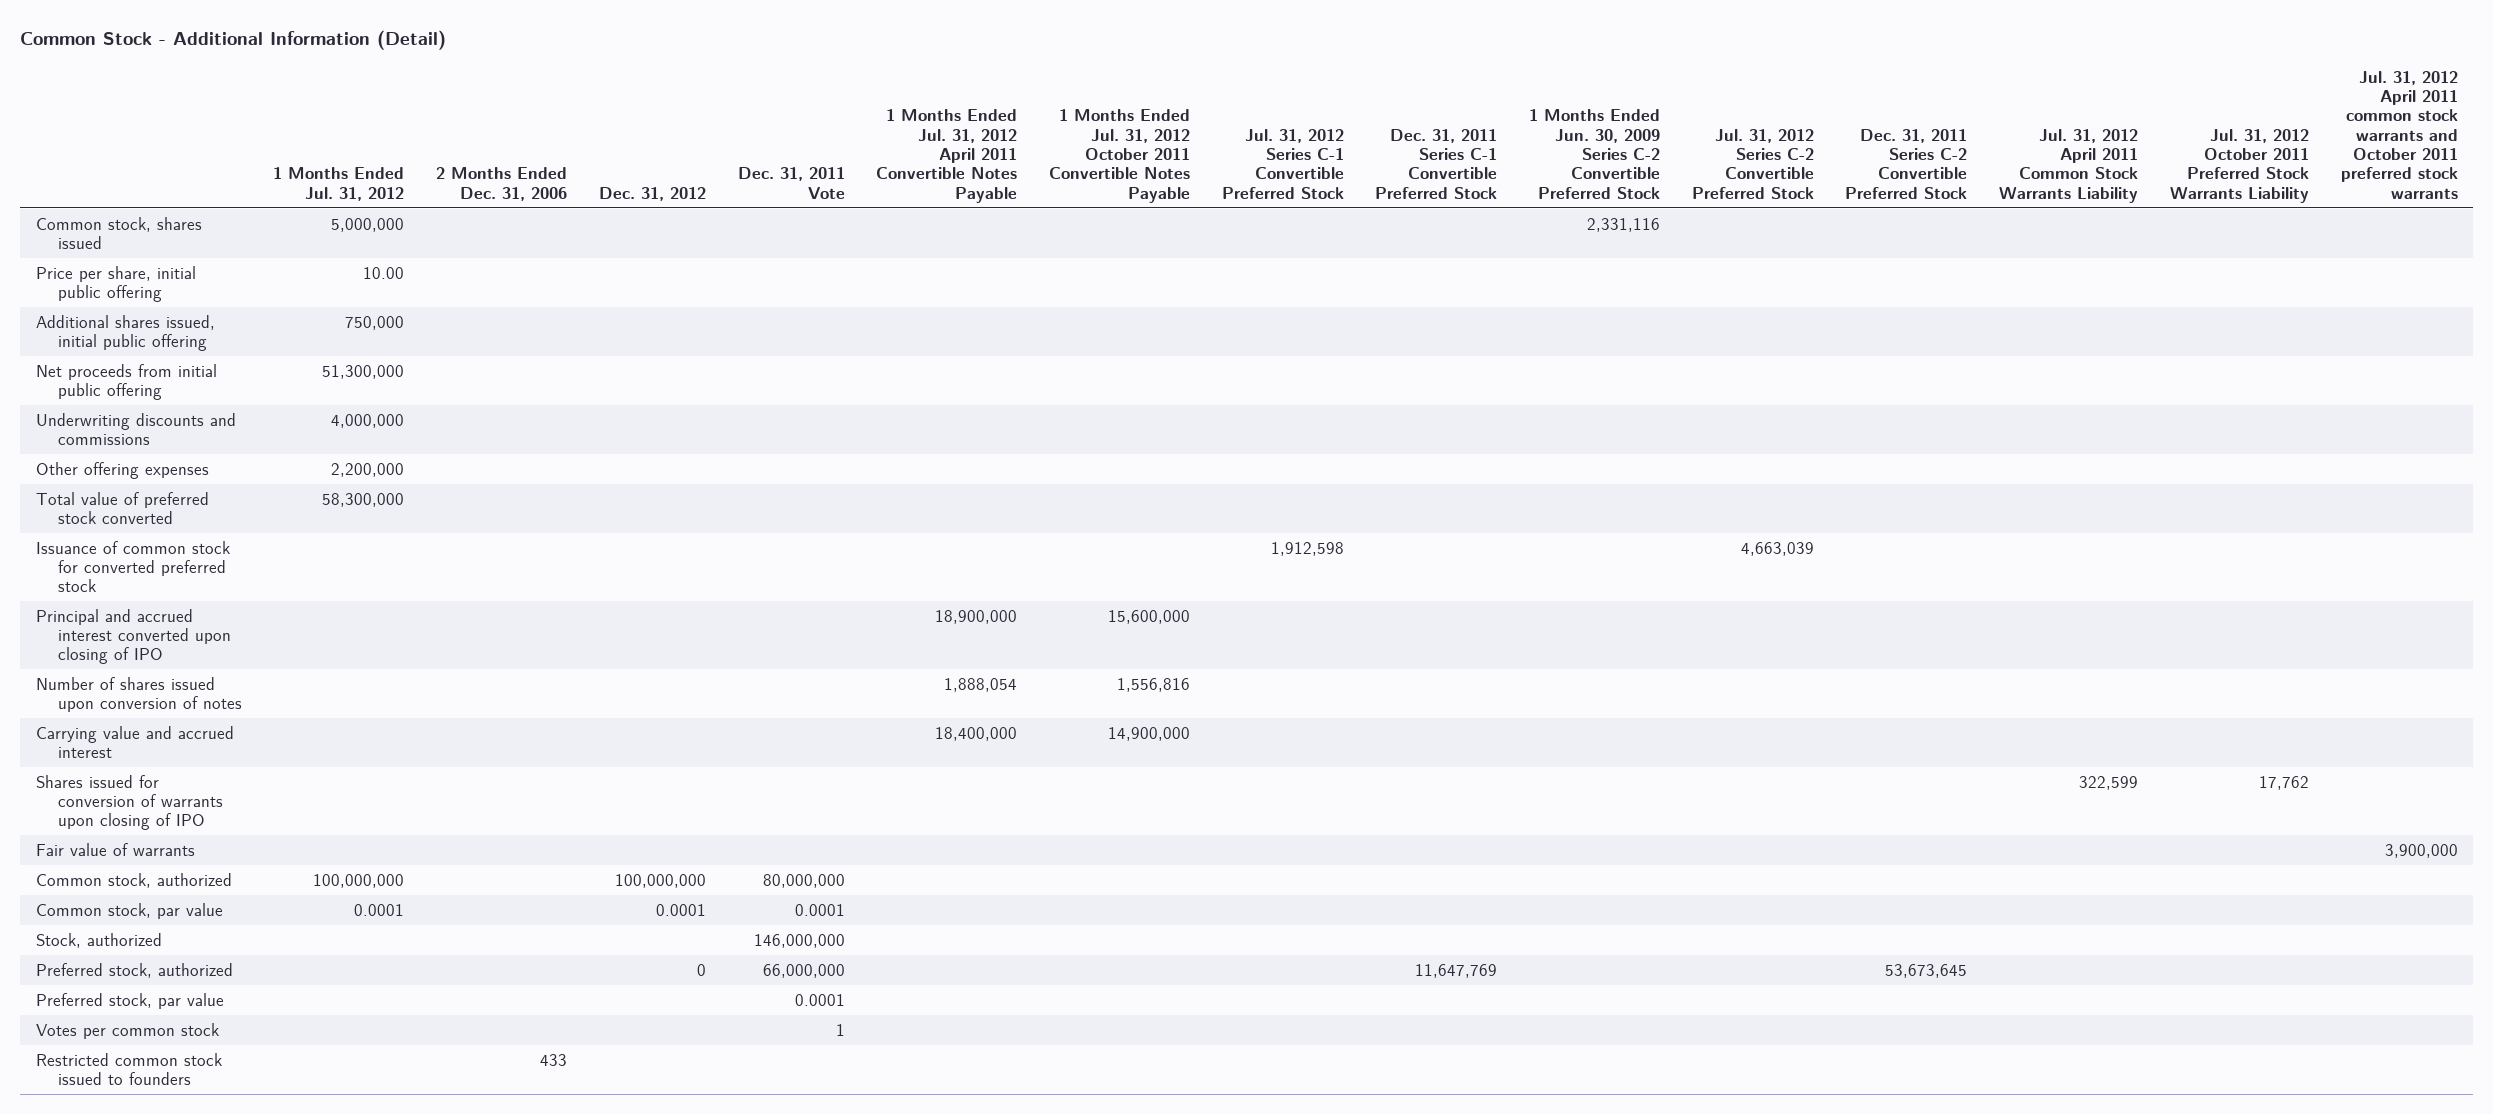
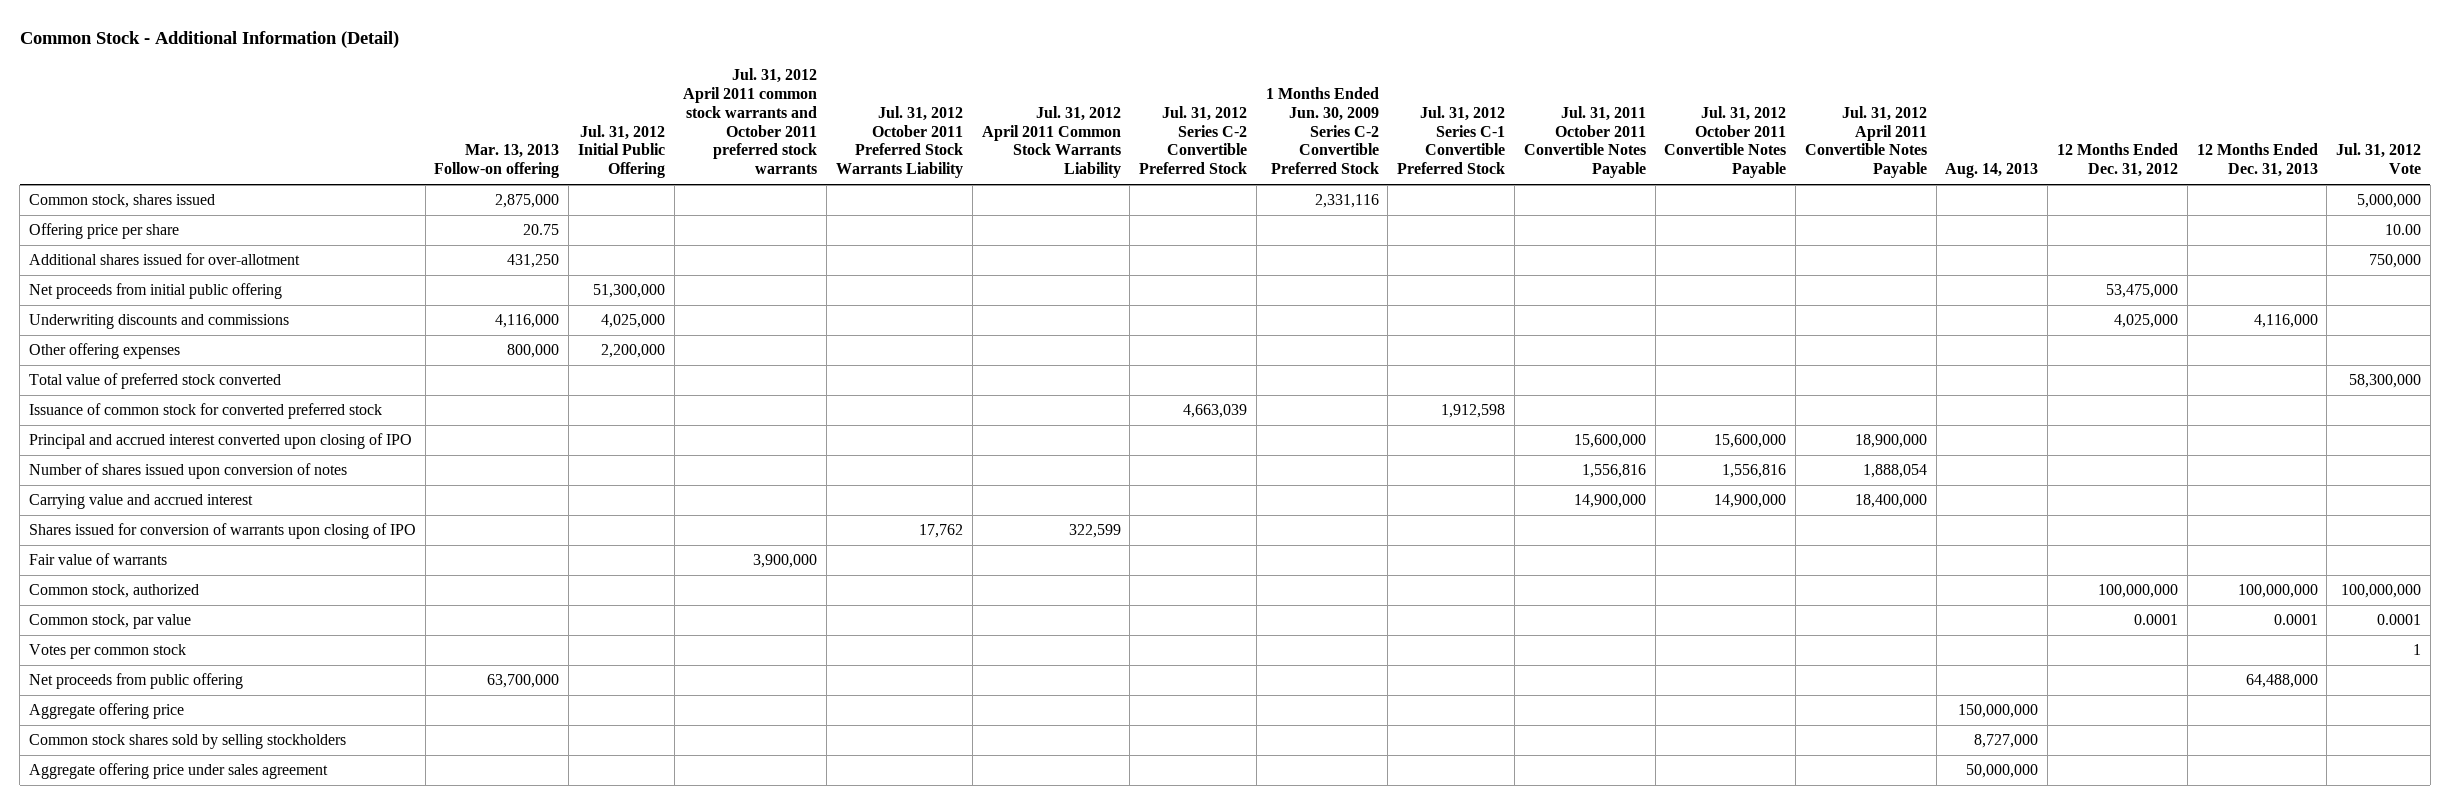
- | 1 Months Ended Jul. 31, 2012 | 2 Months Ended Dec. 31, 2006 | Dec. 31, 2012 | Dec. 31, 2011 Vote | 1 Months Ended Jul. 31, 2012 April 2011 Convertible Notes Payable | 1 Months Ended Jul. 31, 2012 October 2011 Convertible Notes Payable | Jul. 31, 2012 Series C-1 Convertible Preferred Stock | Dec. 31, 2011 Series C-1 Convertible Preferred Stock | 1 Months Ended Jun. 30, 2009 Series C-2 Convertible Preferred Stock | Jul. 31, 2012 Series C-2 Convertible Preferred Stock | Dec. 31, 2011 Series C-2 Convertible Preferred Stock | Jul. 31, 2012 April 2011 Common Stock Warrants Liability | Jul. 31, 2012 October 2011 Preferred Stock Warrants Liability | Jul. 31, 2012 April 2011 common stock warrants and October 2011 preferred stock warrants
+ | Mar. 13, 2013 Follow-on offering | Jul. 31, 2012 Initial Public Offering | Jul. 31, 2012 April 2011 common stock warrants and October 2011 preferred stock warrants | Jul. 31, 2012 October 2011 Preferred Stock Warrants Liability | Jul. 31, 2012 April 2011 Common Stock Warrants Liability | Jul. 31, 2012 Series C-2 Convertible Preferred Stock | 1 Months Ended Jun. 30, 2009 Series C-2 Convertible Preferred Stock | Jul. 31, 2012 Series C-1 Convertible Preferred Stock | Jul. 31, 2011 October 2011 Convertible Notes Payable | Jul. 31, 2012 October 2011 Convertible Notes Payable | Jul. 31, 2012 April 2011 Convertible Notes Payable | Aug. 14, 2013 | 12 Months Ended Dec. 31, 2012 | 12 Months Ended Dec. 31, 2013 | Jul. 31, 2012 Vote
- Price per share, initial public offering | 10.00 | | | | | | | | | | | | |
- Additional shares issued, initial public offering | 750,000 | | | | | | | | | | | | |
+ Offering price per share | 20.75 | | | | | | | | | | | | | | 10.00
+ Additional shares issued for over-allotment | 431,250 | | | | | | | | | | | | | | 750,000
- Stock, authorized | | | | 146,000,000 | | | | | | | | | |
- Preferred stock, authorized | | | 0 | 66,000,000 | | | | 11,647,769 | | | 53,673,645 | | |
- Preferred stock, par value | | | | 0.0001 | | | | | | | | | |
- Restricted common stock issued to founders | | 433 | | | | | | | | | | | |
+ Net proceeds from public offering | 63,700,000 | | | | | | | | | | | | | 64,488,000 |
+ Aggregate offering price | | | | | | | | | | | | 150,000,000 | | |
+ Common stock shares sold by selling stockholders | | | | | | | | | | | | 8,727,000 | | |
+ Aggregate offering price under sales agreement | | | | | | | | | | | | 50,000,000 | | |

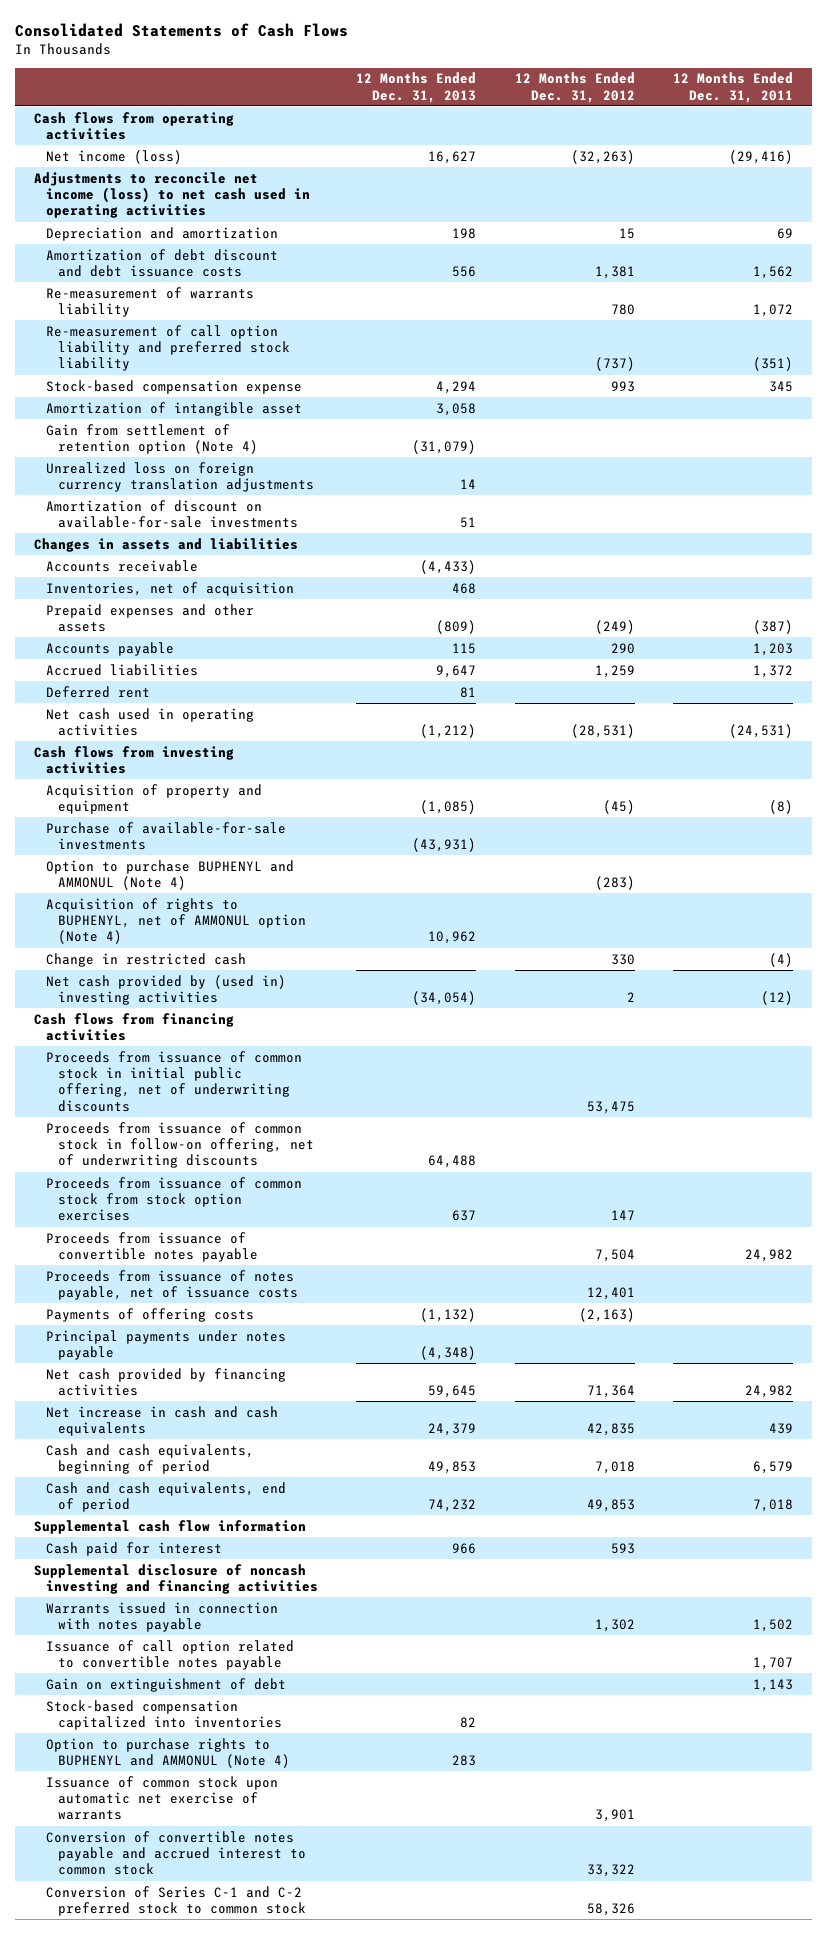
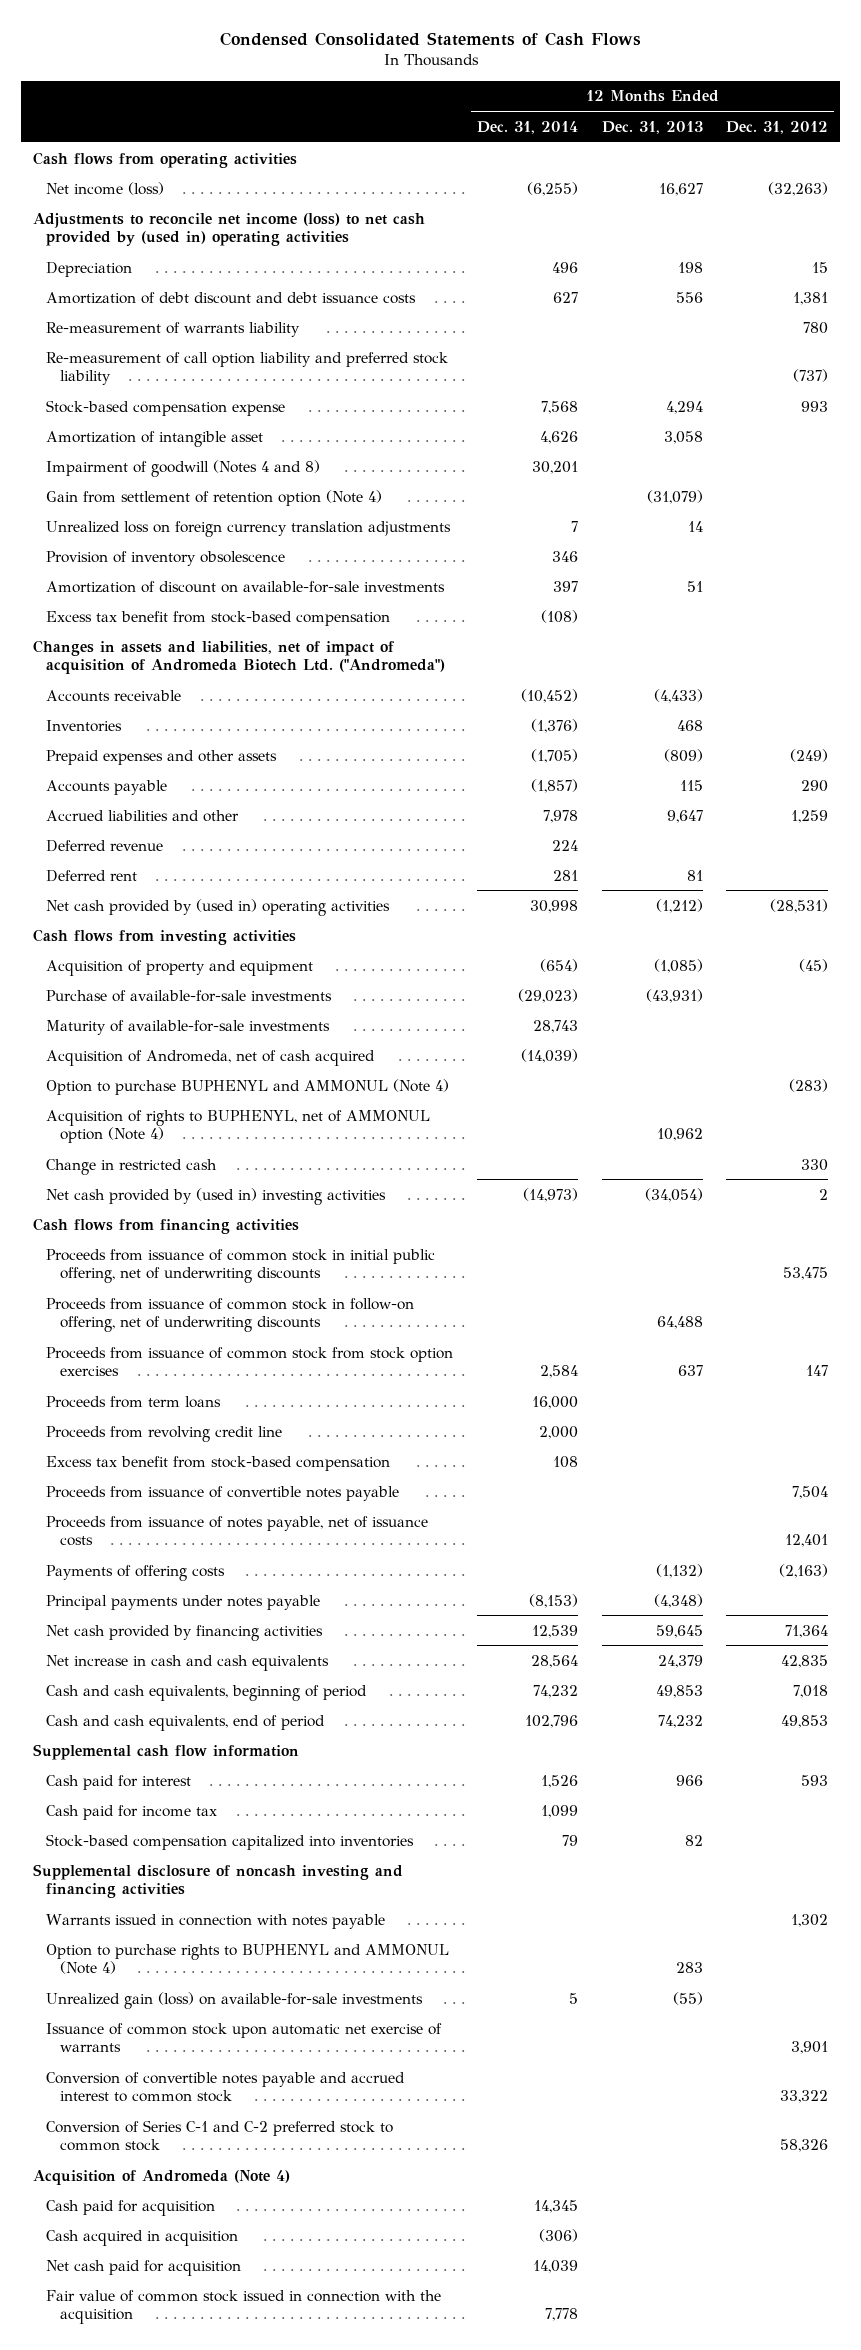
- Consolidated Statements of Cash Flows
+ Condensed Consolidated Statements of Cash Flows
- | 12 Months Ended Dec. 31, 2013 | 12 Months Ended Dec. 31, 2012 | 12 Months Ended Dec. 31, 2011
+ | 12 Months Ended Dec. 31, 2014 | 12 Months Ended Dec. 31, 2013 | 12 Months Ended Dec. 31, 2012
- Adjustments to reconcile net income (loss) to net cash used in operating activities
- Depreciation and amortization | 198 | 15 | 69
+ Adjustments to reconcile net income (loss) to net cash provided by (used in) operating activities
+ Depreciation | 496 | 198 | 15
+ Impairment of goodwill (Notes 4 and 8) | 30,201 | |
+ Provision of inventory obsolescence | 346 | |
- Changes in assets and liabilities
+ Excess tax benefit from stock-based compensation | (108) | |
+ Changes in assets and liabilities, net of impact of acquisition of Andromeda Biotech Ltd. ("Andromeda")
- Inventories, net of acquisition | 468 | |
+ Inventories | (1,376) | 468 |
- Accrued liabilities | 9,647 | 1,259 | 1,372
+ Accrued liabilities and other | 7,978 | 9,647 | 1,259
+ Deferred revenue | 224 | |
- Net cash used in operating activities | (1,212) | (28,531) | (24,531)
+ Net cash provided by (used in) operating activities | 30,998 | (1,212) | (28,531)
+ Maturity of available-for-sale investments | 28,743 | |
+ Acquisition of Andromeda, net of cash acquired | (14,039) | |
+ Proceeds from term loans | 16,000 | |
+ Proceeds from revolving credit line | 2,000 | |
+ Excess tax benefit from stock-based compensation | 108 | |
+ Cash paid for income tax | 1,099 | |
moved up: Stock-based compensation capitalized into inventories | 79 | 82 |
- Issuance of call option related to convertible notes payable | | | 1,707
- Gain on extinguishment of debt | | | 1,143
+ Unrealized gain (loss) on available-for-sale investments | 5 | (55) |
+ Acquisition of Andromeda (Note 4)
+ Cash paid for acquisition | 14,345 | |
+ Cash acquired in acquisition | (306) | |
+ Net cash paid for acquisition | 14,039 | |
+ Fair value of common stock issued in connection with the acquisition | 7,778 | |

